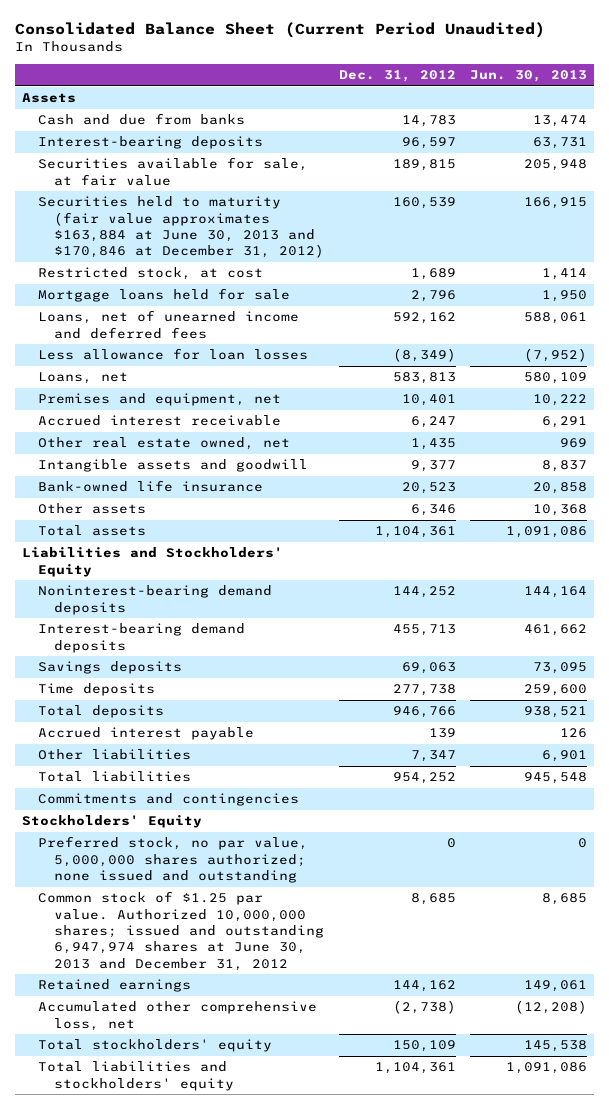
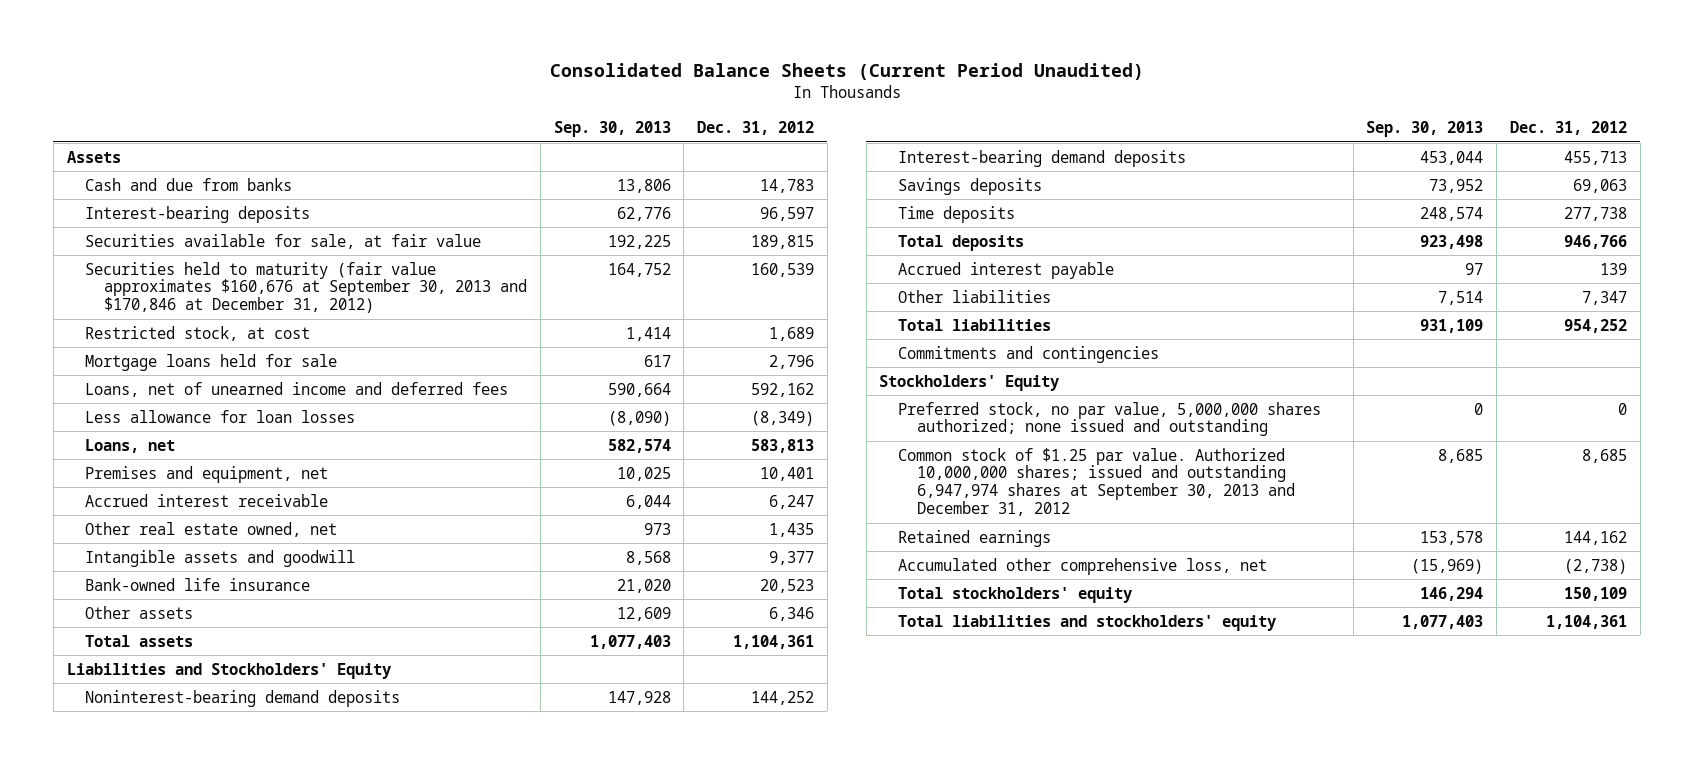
- Consolidated Balance Sheet (Current Period Unaudited)
+ Consolidated Balance Sheets (Current Period Unaudited)
- | Dec. 31, 2012 | Jun. 30, 2013
+ | Sep. 30, 2013 | Dec. 31, 2012
- Securities held to maturity (fair value approximates $163,884 at June 30, 2013 and $170,846 at December 31, 2012) | 160,539 | 166,915
+ Securities held to maturity (fair value approximates $160,676 at September 30, 2013 and $170,846 at December 31, 2012) | 164,752 | 160,539
- Common stock of $1.25 par value. Authorized 10,000,000 shares; issued and outstanding 6,947,974 shares at June 30, 2013 and December 31, 2012 | 8,685 | 8,685
+ Common stock of $1.25 par value. Authorized 10,000,000 shares; issued and outstanding 6,947,974 shares at September 30, 2013 and December 31, 2012 | 8,685 | 8,685

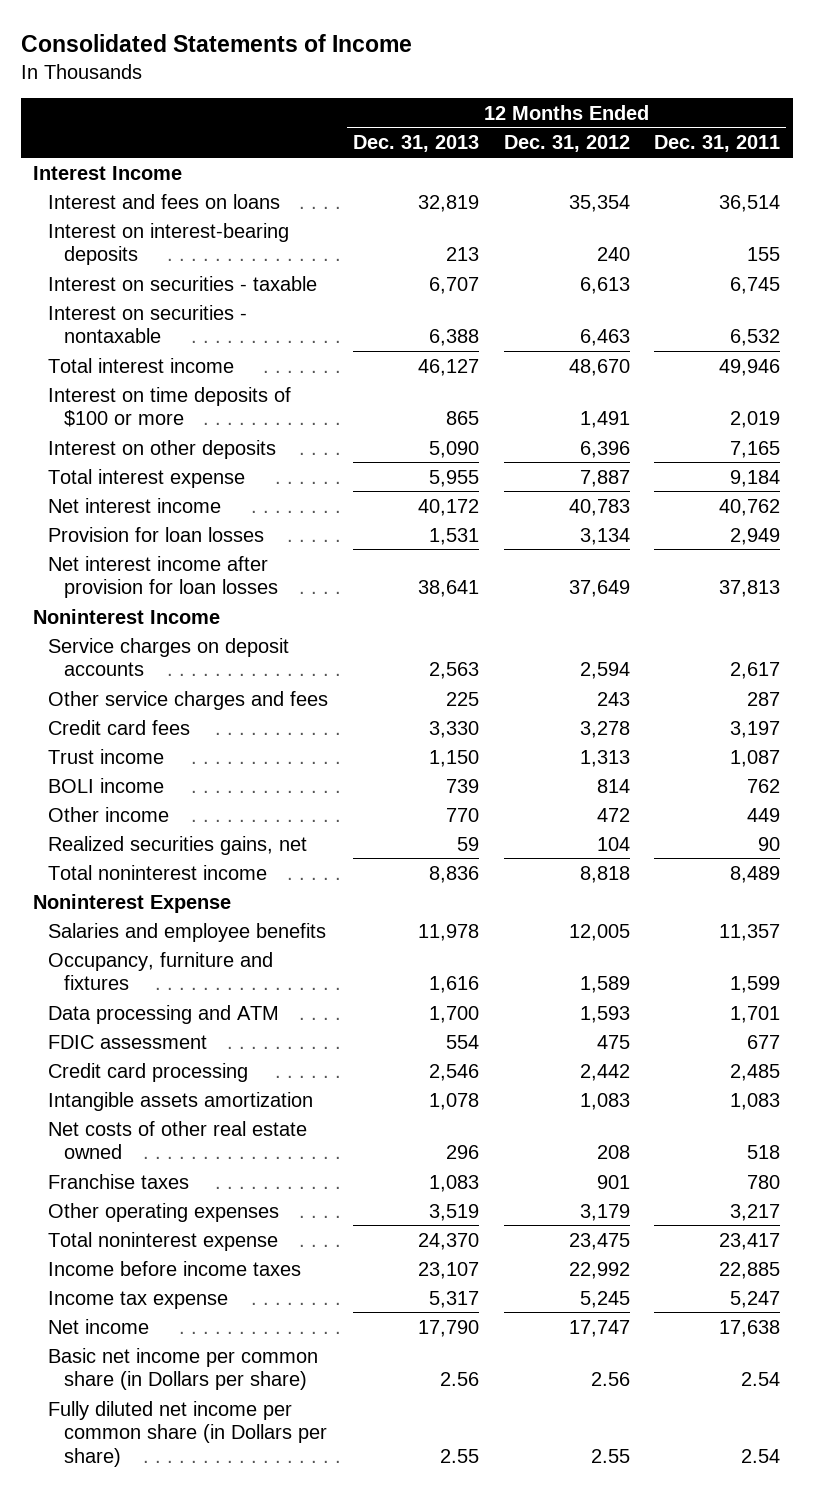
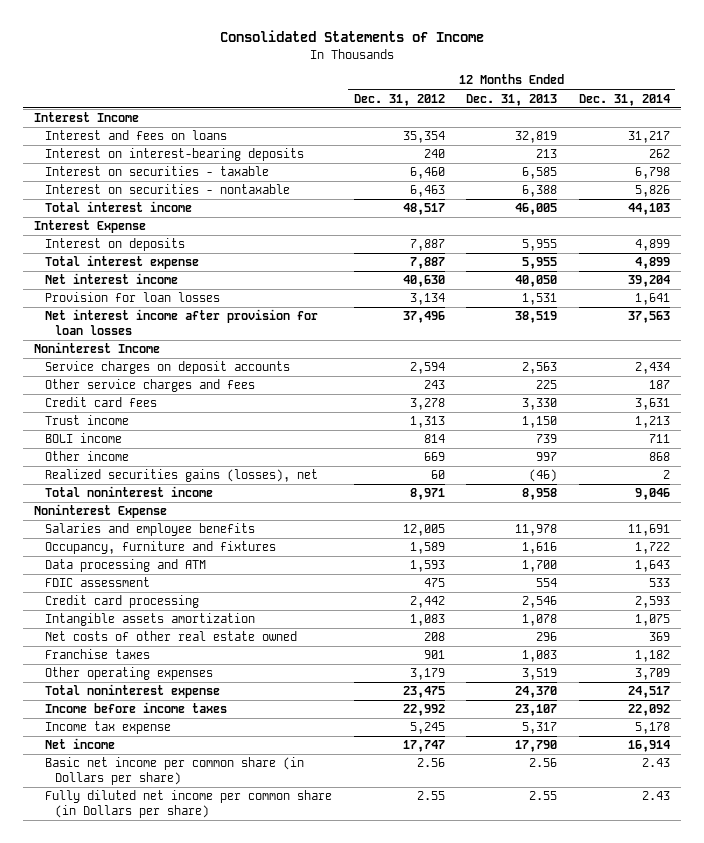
- | 12 Months Ended Dec. 31, 2013 | 12 Months Ended Dec. 31, 2012 | 12 Months Ended Dec. 31, 2011
+ | 12 Months Ended Dec. 31, 2012 | 12 Months Ended Dec. 31, 2013 | 12 Months Ended Dec. 31, 2014
- Interest on securities - taxable | 6,707 | 6,613 | 6,745
+ Interest on securities - taxable | 6,460 | 6,585 | 6,798
- Total interest income | 46,127 | 48,670 | 49,946
- Interest on time deposits of $100 or more | 865 | 1,491 | 2,019
- Interest on other deposits | 5,090 | 6,396 | 7,165
+ Total interest income | 48,517 | 46,005 | 44,103
+ Interest Expense
+ Interest on deposits | 7,887 | 5,955 | 4,899
- Net interest income | 40,172 | 40,783 | 40,762
+ Net interest income | 40,630 | 40,050 | 39,204
- Net interest income after provision for loan losses | 38,641 | 37,649 | 37,813
+ Net interest income after provision for loan losses | 37,496 | 38,519 | 37,563
- Other income | 770 | 472 | 449
- Realized securities gains, net | 59 | 104 | 90
- Total noninterest income | 8,836 | 8,818 | 8,489
+ Other income | 669 | 997 | 868
+ Realized securities gains (losses), net | 60 | (46) | 2
+ Total noninterest income | 8,971 | 8,958 | 9,046

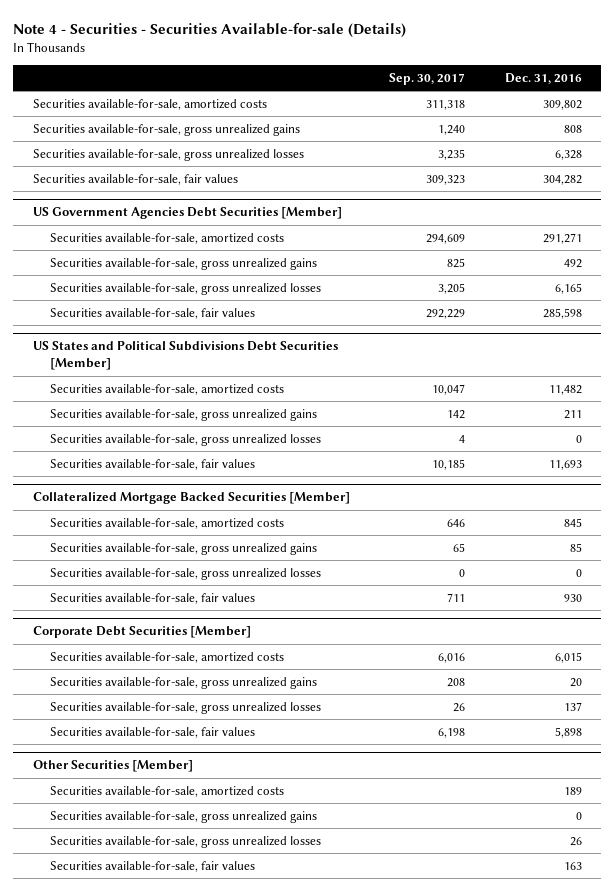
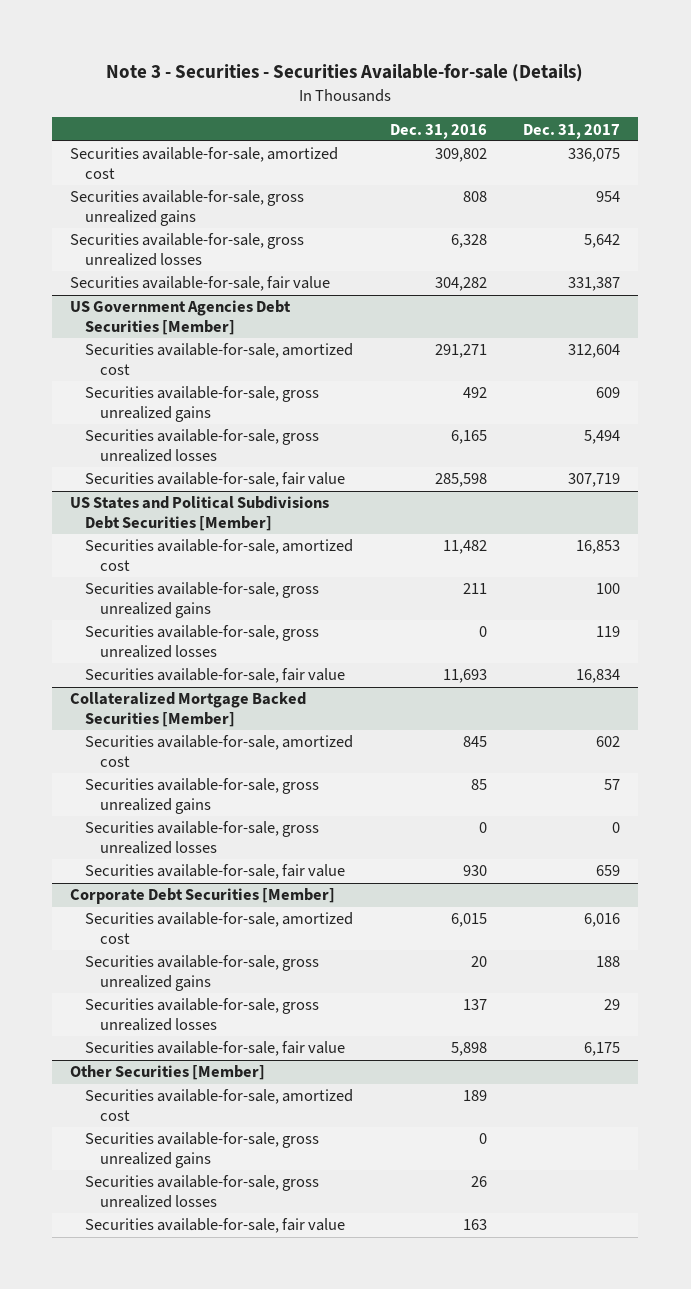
- Note 4 - Securities - Securities Available-for-sale (Details)
+ Note 3 - Securities - Securities Available-for-sale (Details)
- | Sep. 30, 2017 | Dec. 31, 2016
+ | Dec. 31, 2016 | Dec. 31, 2017
- Securities available-for-sale, amortized costs | 311,318 | 309,802
+ Securities available-for-sale, amortized cost | 309,802 | 336,075
- Securities available-for-sale, fair values | 309,323 | 304,282
+ Securities available-for-sale, fair value | 304,282 | 331,387
@ US Government Agencies Debt Securities [Member]
- Securities available-for-sale, amortized costs | 294,609 | 291,271
+ Securities available-for-sale, amortized cost | 291,271 | 312,604
- Securities available-for-sale, fair values | 292,229 | 285,598
+ Securities available-for-sale, fair value | 285,598 | 307,719
@ US States and Political Subdivisions Debt Securities [Member]
- Securities available-for-sale, amortized costs | 10,047 | 11,482
+ Securities available-for-sale, amortized cost | 11,482 | 16,853
- Securities available-for-sale, fair values | 10,185 | 11,693
+ Securities available-for-sale, fair value | 11,693 | 16,834
@ Collateralized Mortgage Backed Securities [Member]
- Securities available-for-sale, amortized costs | 646 | 845
+ Securities available-for-sale, amortized cost | 845 | 602
- Securities available-for-sale, fair values | 711 | 930
+ Securities available-for-sale, fair value | 930 | 659
@ Corporate Debt Securities [Member]
- Securities available-for-sale, amortized costs | 6,016 | 6,015
+ Securities available-for-sale, amortized cost | 6,015 | 6,016
- Securities available-for-sale, fair values | 6,198 | 5,898
+ Securities available-for-sale, fair value | 5,898 | 6,175
@ Other Securities [Member]
- Securities available-for-sale, amortized costs | | 189
+ Securities available-for-sale, amortized cost | 189 |
- Securities available-for-sale, fair values | | 163
+ Securities available-for-sale, fair value | 163 |

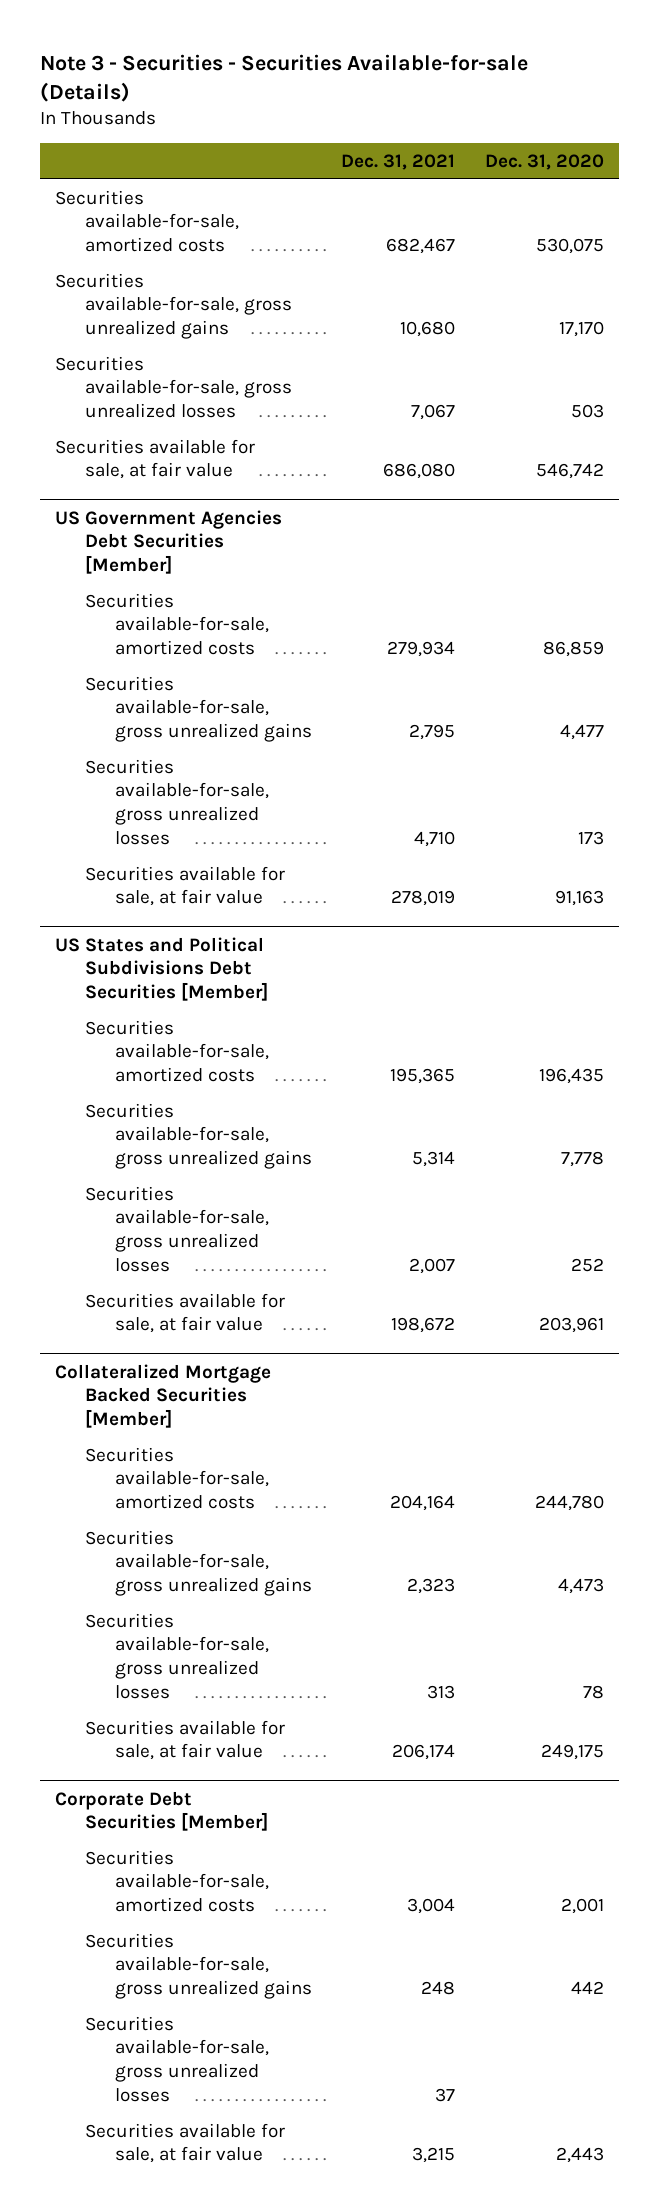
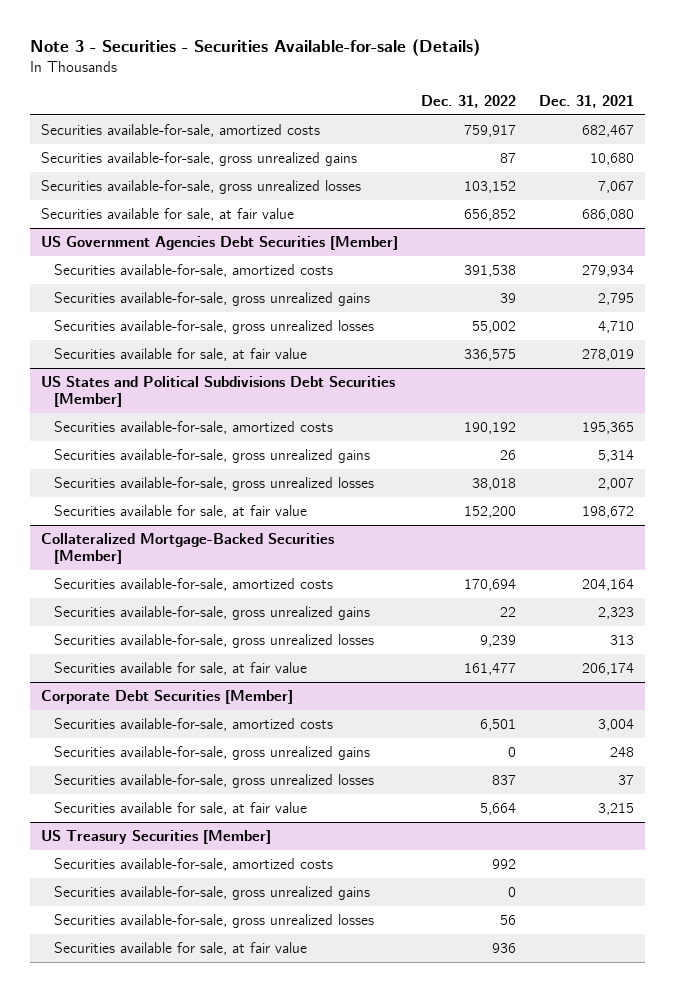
- | Dec. 31, 2021 | Dec. 31, 2020
+ | Dec. 31, 2022 | Dec. 31, 2021
- Collateralized Mortgage Backed Securities [Member]
+ Collateralized Mortgage-Backed Securities [Member]
+ US Treasury Securities [Member]
+ Securities available-for-sale, amortized costs | 992 |
+ Securities available-for-sale, gross unrealized gains | 0 |
+ Securities available-for-sale, gross unrealized losses | 56 |
+ Securities available for sale, at fair value | 936 |

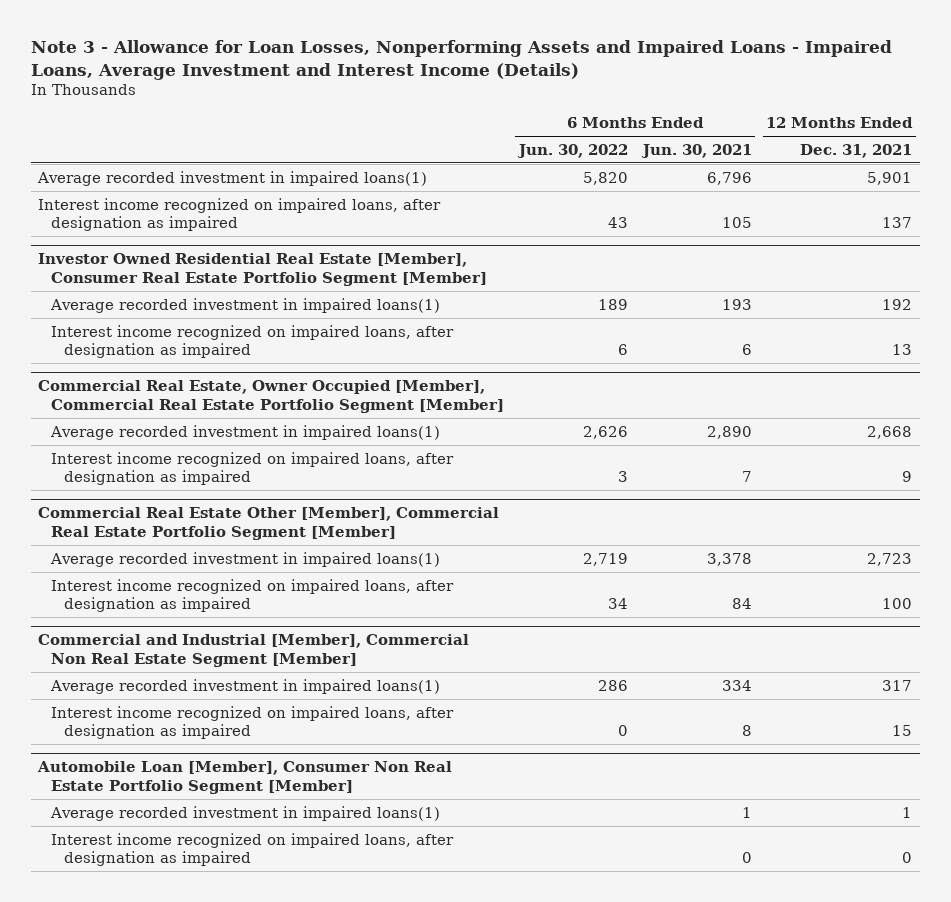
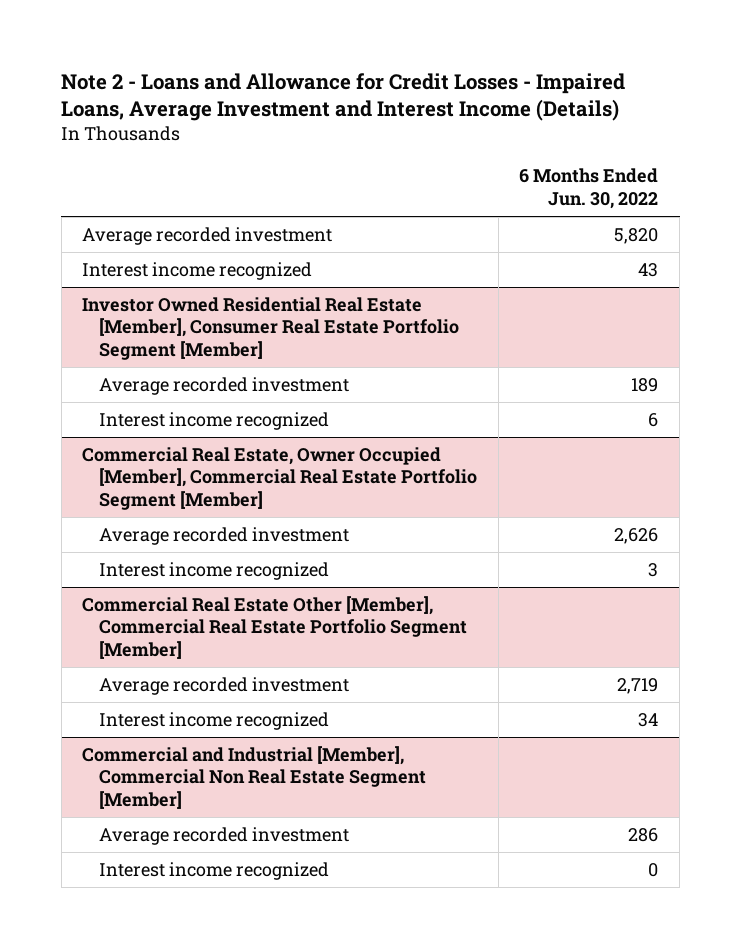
- Note 3 - Allowance for Loan Losses, Nonperforming Assets and Impaired Loans - Impaired Loans, Average Investment and Interest Income (Details)
+ Note 2 - Loans and Allowance for Credit Losses - Impaired Loans, Average Investment and Interest Income (Details)
- | 6 Months Ended Jun. 30, 2022 | 6 Months Ended Jun. 30, 2021 | 12 Months Ended Dec. 31, 2021
+ | 6 Months Ended Jun. 30, 2022
- Average recorded investment in impaired loans(1) | 5,820 | 6,796 | 5,901
- Interest income recognized on impaired loans, after designation as impaired | 43 | 105 | 137
+ Average recorded investment | 5,820
+ Interest income recognized | 43
@ Investor Owned Residential Real Estate [Member], Consumer Real Estate Portfolio Segment [Member]
- Average recorded investment in impaired loans(1) | 189 | 193 | 192
- Interest income recognized on impaired loans, after designation as impaired | 6 | 6 | 13
+ Average recorded investment | 189
+ Interest income recognized | 6
@ Commercial Real Estate, Owner Occupied [Member], Commercial Real Estate Portfolio Segment [Member]
- Average recorded investment in impaired loans(1) | 2,626 | 2,890 | 2,668
- Interest income recognized on impaired loans, after designation as impaired | 3 | 7 | 9
+ Average recorded investment | 2,626
+ Interest income recognized | 3
@ Commercial Real Estate Other [Member], Commercial Real Estate Portfolio Segment [Member]
- Average recorded investment in impaired loans(1) | 2,719 | 3,378 | 2,723
- Interest income recognized on impaired loans, after designation as impaired | 34 | 84 | 100
+ Average recorded investment | 2,719
+ Interest income recognized | 34
@ Commercial and Industrial [Member], Commercial Non Real Estate Segment [Member]
- Average recorded investment in impaired loans(1) | 286 | 334 | 317
- Interest income recognized on impaired loans, after designation as impaired | 0 | 8 | 15
- Automobile Loan [Member], Consumer Non Real Estate Portfolio Segment [Member]
- Average recorded investment in impaired loans(1) | | 1 | 1
- Interest income recognized on impaired loans, after designation as impaired | | 0 | 0
@ Commercial and Industrial [Member], Commercial Non Real Estate Segment [Member]
+ Average recorded investment | 286
+ Interest income recognized | 0

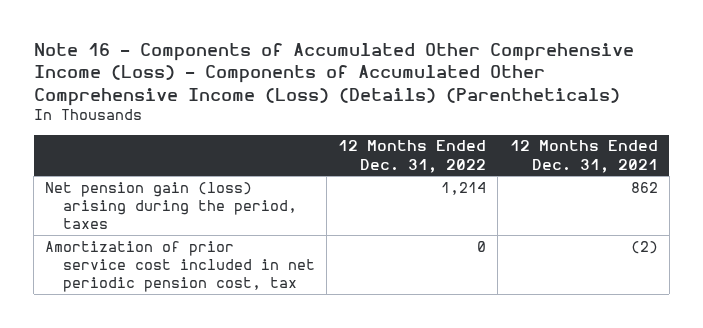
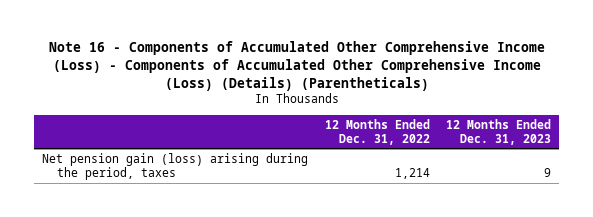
- | 12 Months Ended Dec. 31, 2022 | 12 Months Ended Dec. 31, 2021
+ | 12 Months Ended Dec. 31, 2022 | 12 Months Ended Dec. 31, 2023
- Amortization of prior service cost included in net periodic pension cost, tax | 0 | (2)

